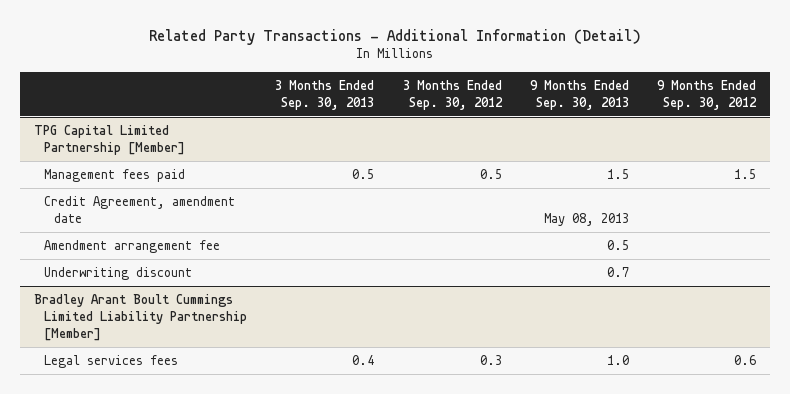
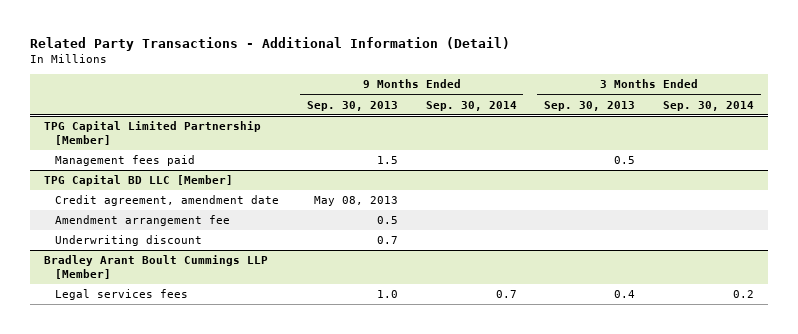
- | 3 Months Ended Sep. 30, 2013 | 3 Months Ended Sep. 30, 2012 | 9 Months Ended Sep. 30, 2013 | 9 Months Ended Sep. 30, 2012
+ | 9 Months Ended Sep. 30, 2013 | 9 Months Ended Sep. 30, 2014 | 3 Months Ended Sep. 30, 2013 | 3 Months Ended Sep. 30, 2014
@ TPG Capital Limited Partnership [Member]
- Credit Agreement, amendment date | | | May 08, 2013 |
+ TPG Capital BD LLC [Member]
+ Credit agreement, amendment date | May 08, 2013 | | |
- Bradley Arant Boult Cummings Limited Liability Partnership [Member]
+ Bradley Arant Boult Cummings LLP [Member]

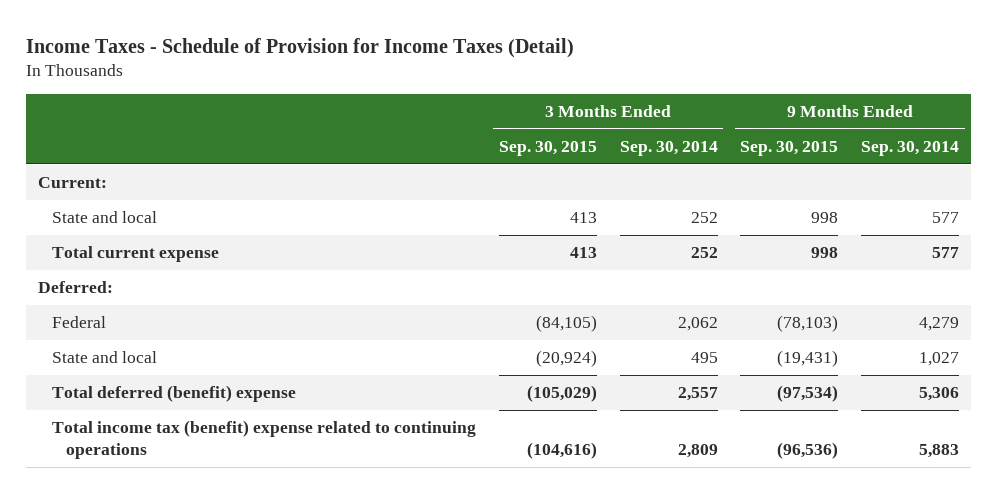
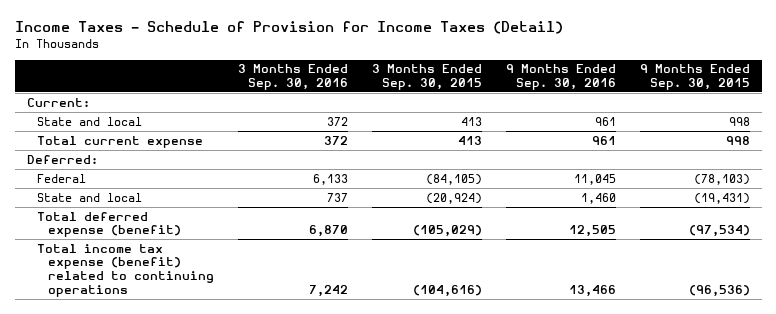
- | 3 Months Ended Sep. 30, 2015 | 3 Months Ended Sep. 30, 2014 | 9 Months Ended Sep. 30, 2015 | 9 Months Ended Sep. 30, 2014
+ | 3 Months Ended Sep. 30, 2016 | 3 Months Ended Sep. 30, 2015 | 9 Months Ended Sep. 30, 2016 | 9 Months Ended Sep. 30, 2015
- Total deferred (benefit) expense | (105,029) | 2,557 | (97,534) | 5,306
- Total income tax (benefit) expense related to continuing operations | (104,616) | 2,809 | (96,536) | 5,883
+ Total deferred expense (benefit) | 6,870 | (105,029) | 12,505 | (97,534)
+ Total income tax expense (benefit) related to continuing operations | 7,242 | (104,616) | 13,466 | (96,536)

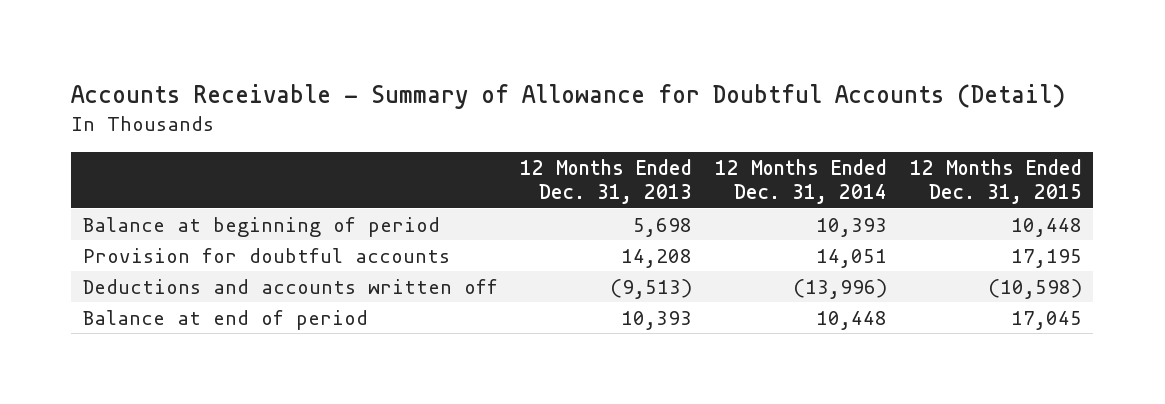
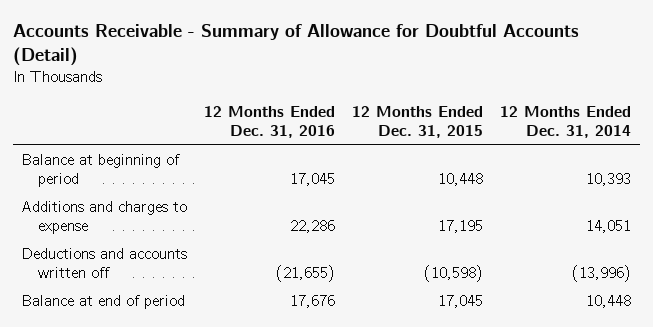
- | 12 Months Ended Dec. 31, 2013 | 12 Months Ended Dec. 31, 2014 | 12 Months Ended Dec. 31, 2015
+ | 12 Months Ended Dec. 31, 2016 | 12 Months Ended Dec. 31, 2015 | 12 Months Ended Dec. 31, 2014
- Provision for doubtful accounts | 14,208 | 14,051 | 17,195
+ Additions and charges to expense | 22,286 | 17,195 | 14,051

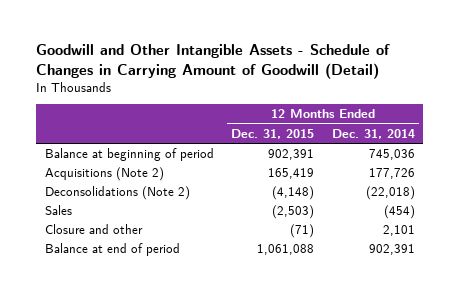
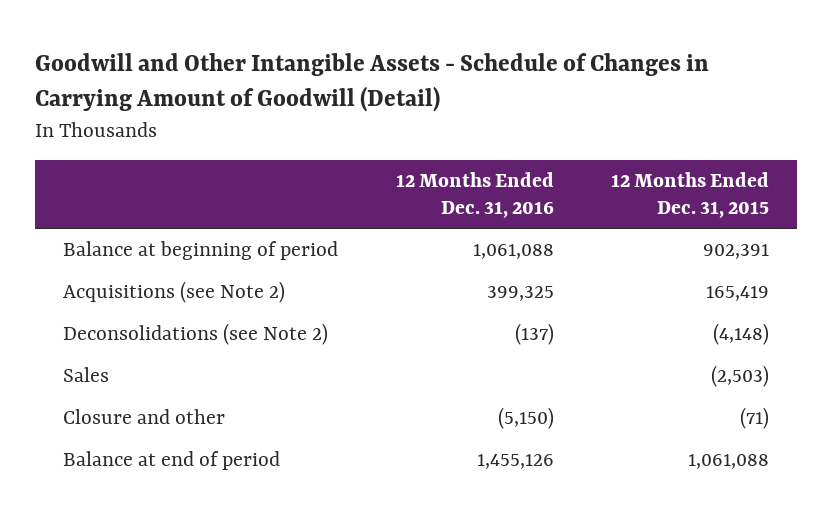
- | 12 Months Ended Dec. 31, 2015 | 12 Months Ended Dec. 31, 2014
+ | 12 Months Ended Dec. 31, 2016 | 12 Months Ended Dec. 31, 2015
- Acquisitions (Note 2) | 165,419 | 177,726
- Deconsolidations (Note 2) | (4,148) | (22,018)
+ Acquisitions (see Note 2) | 399,325 | 165,419
+ Deconsolidations (see Note 2) | (137) | (4,148)

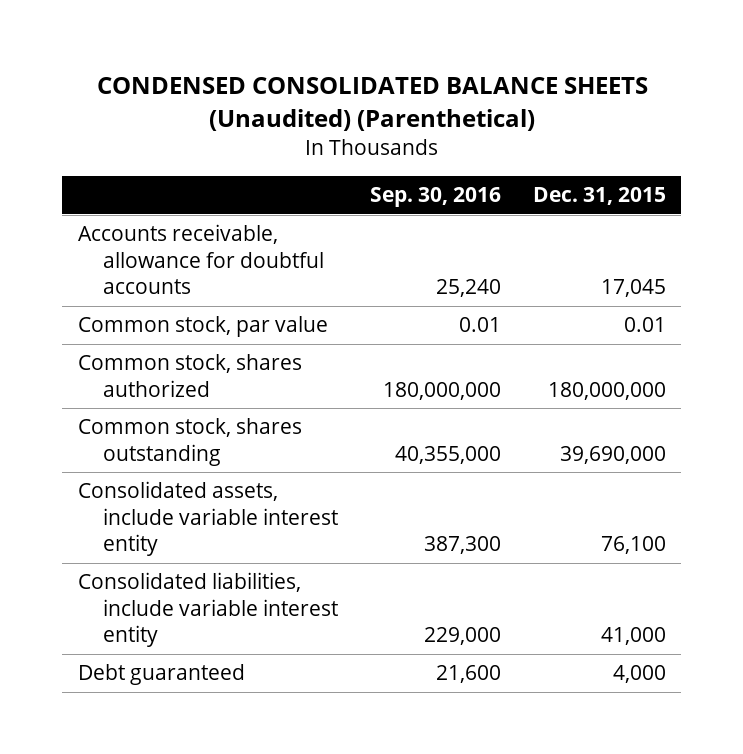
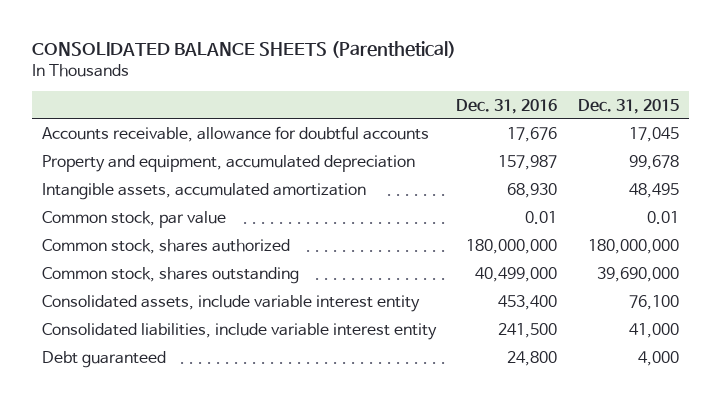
- CONDENSED CONSOLIDATED BALANCE SHEETS (Unaudited) (Parenthetical)
+ CONSOLIDATED BALANCE SHEETS (Parenthetical)
- | Sep. 30, 2016 | Dec. 31, 2015
+ | Dec. 31, 2016 | Dec. 31, 2015
+ Property and equipment, accumulated depreciation | 157,987 | 99,678
+ Intangible assets, accumulated amortization | 68,930 | 48,495

